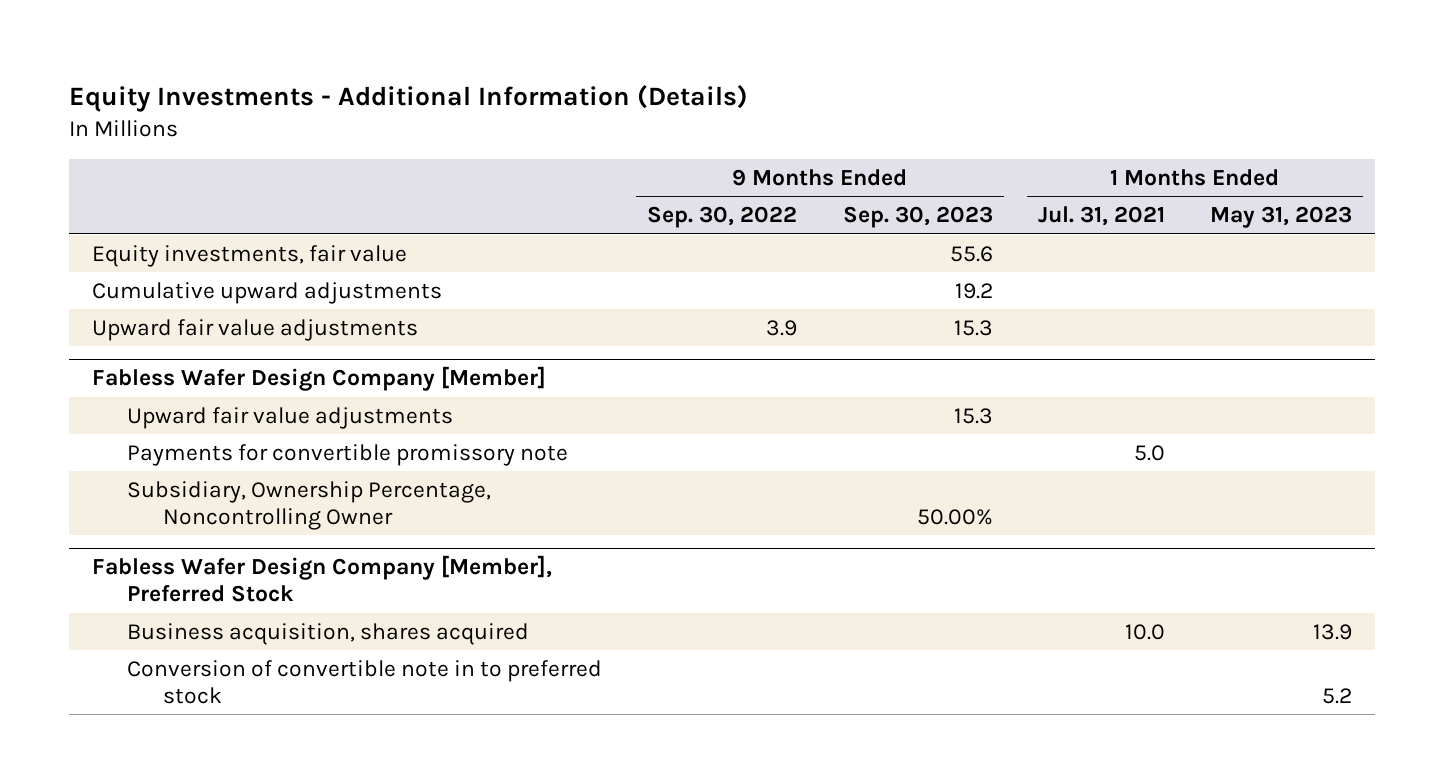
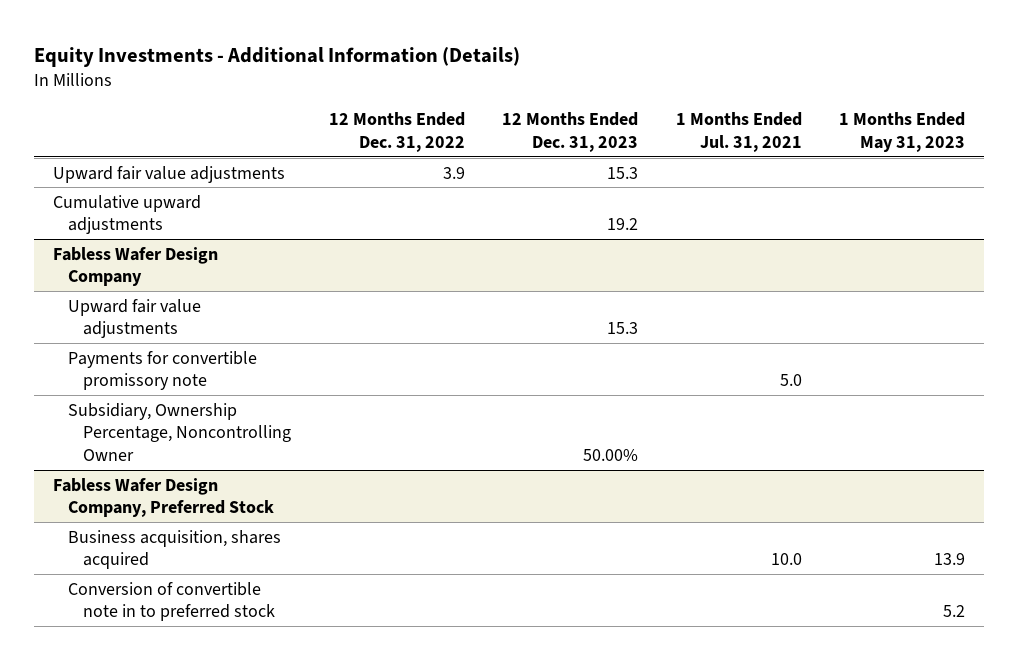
- | 9 Months Ended Sep. 30, 2022 | 9 Months Ended Sep. 30, 2023 | 1 Months Ended Jul. 31, 2021 | 1 Months Ended May 31, 2023
+ | 12 Months Ended Dec. 31, 2022 | 12 Months Ended Dec. 31, 2023 | 1 Months Ended Jul. 31, 2021 | 1 Months Ended May 31, 2023
- Equity investments, fair value | | 55.6 | |
- Fabless Wafer Design Company [Member]
moved down: Cumulative upward adjustments | | 19.2 | |
+ Fabless Wafer Design Company
- Fabless Wafer Design Company [Member], Preferred Stock
+ Fabless Wafer Design Company, Preferred Stock

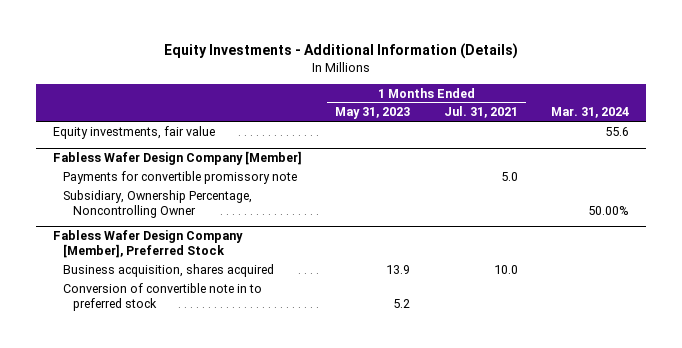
- | 12 Months Ended Dec. 31, 2022 | 12 Months Ended Dec. 31, 2023 | 1 Months Ended Jul. 31, 2021 | 1 Months Ended May 31, 2023
+ | 1 Months Ended May 31, 2023 | 1 Months Ended Jul. 31, 2021 | Mar. 31, 2024
- Upward fair value adjustments | 3.9 | 15.3 | |
- Cumulative upward adjustments | | 19.2 | |
- Fabless Wafer Design Company
- Upward fair value adjustments | | 15.3 | |
+ Equity investments, fair value | | | 55.6
+ Fabless Wafer Design Company [Member]
- Fabless Wafer Design Company, Preferred Stock
+ Fabless Wafer Design Company [Member], Preferred Stock

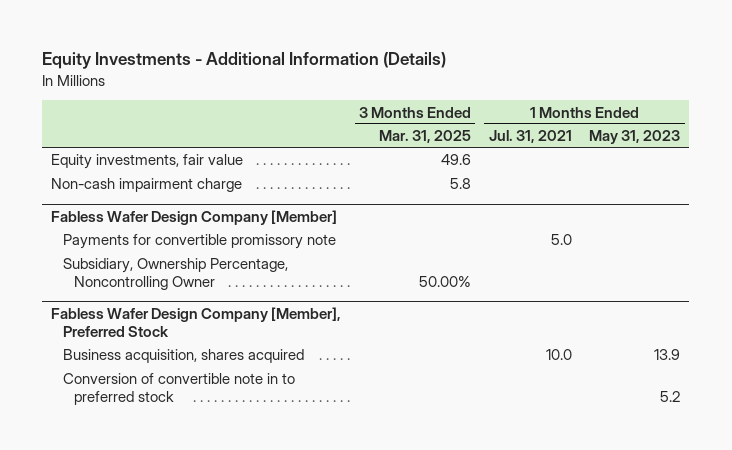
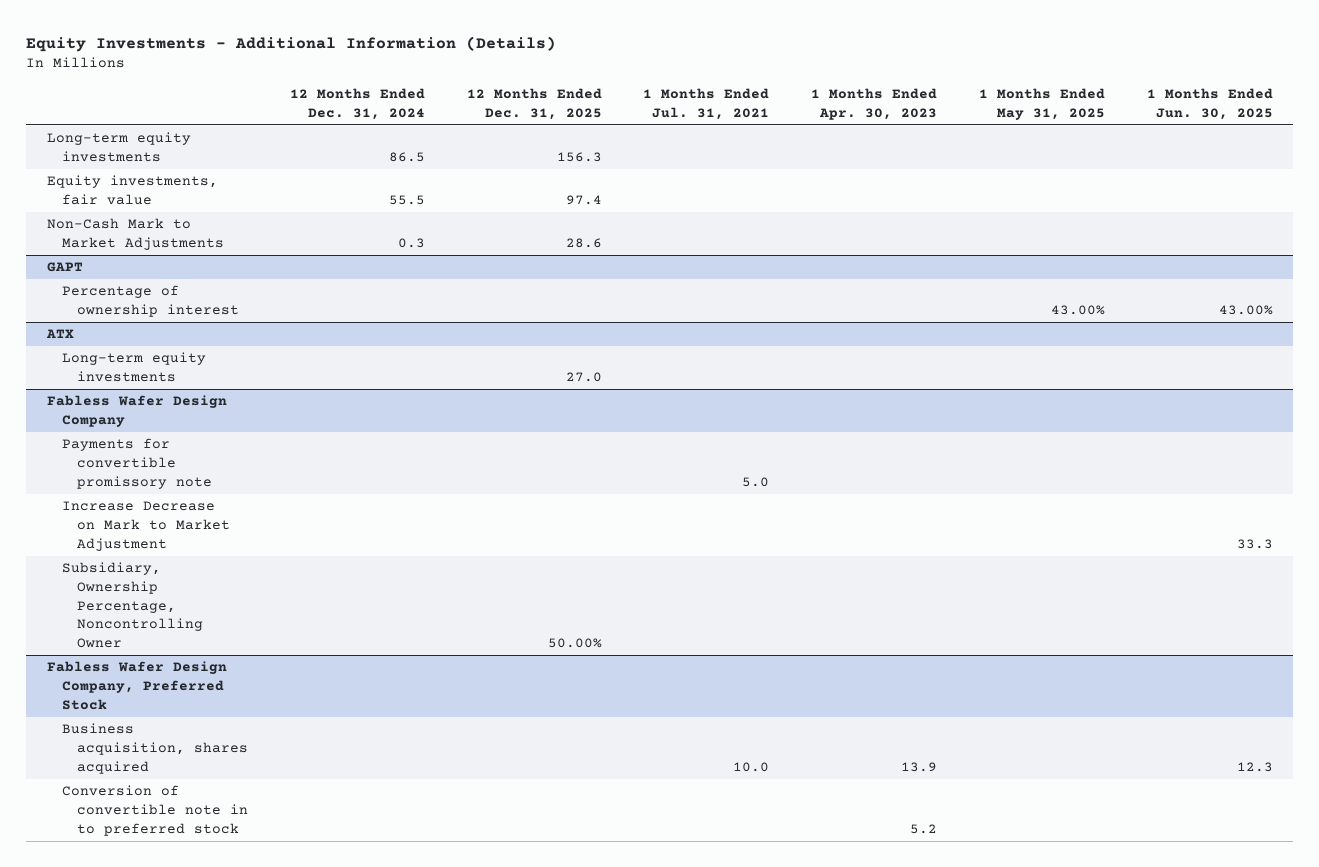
- | 3 Months Ended Mar. 31, 2025 | 1 Months Ended Jul. 31, 2021 | 1 Months Ended May 31, 2023
+ | 12 Months Ended Dec. 31, 2024 | 12 Months Ended Dec. 31, 2025 | 1 Months Ended Jul. 31, 2021 | 1 Months Ended Apr. 30, 2023 | 1 Months Ended May 31, 2025 | 1 Months Ended Jun. 30, 2025
+ Long-term equity investments | 86.5 | 156.3 | | | |
- Non-cash impairment charge | 5.8 | |
- Fabless Wafer Design Company [Member]
+ Non-Cash Mark to Market Adjustments | 0.3 | 28.6 | | | |
+ GAPT
+ Percentage of ownership interest | | | | | 43.00% | 43.00%
+ ATX
+ Long-term equity investments | | 27.0 | | | |
+ Fabless Wafer Design Company
+ Increase Decrease on Mark to Market Adjustment | | | | | | 33.3
- Fabless Wafer Design Company [Member], Preferred Stock
+ Fabless Wafer Design Company, Preferred Stock

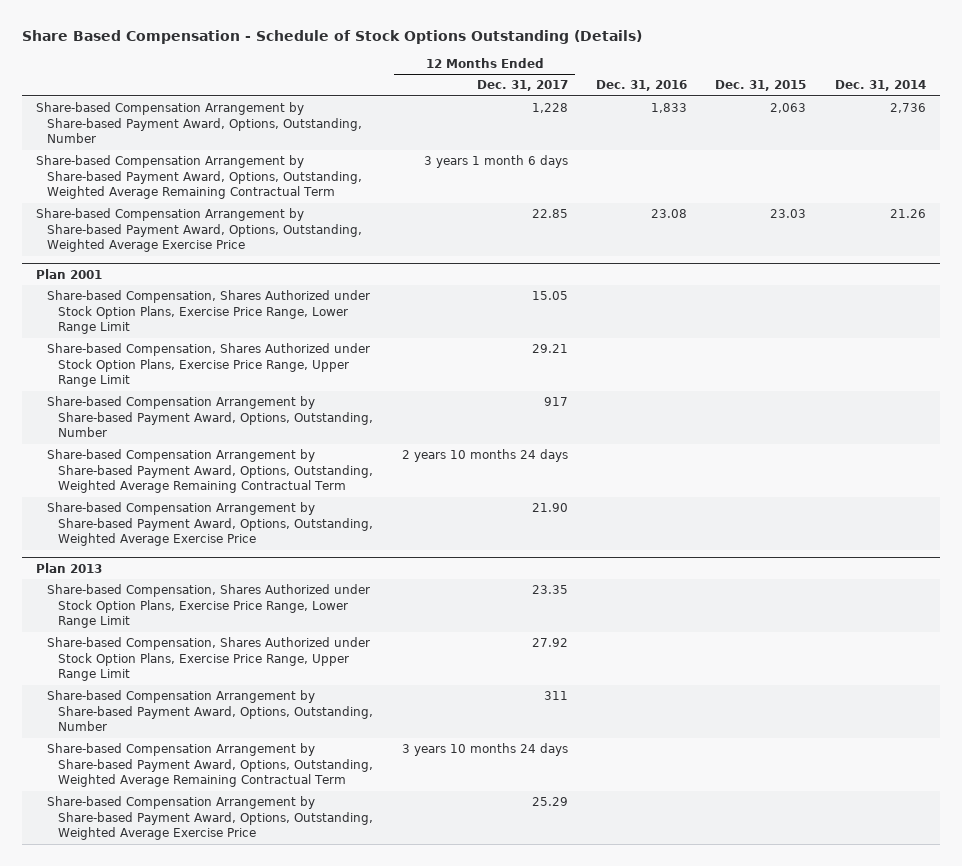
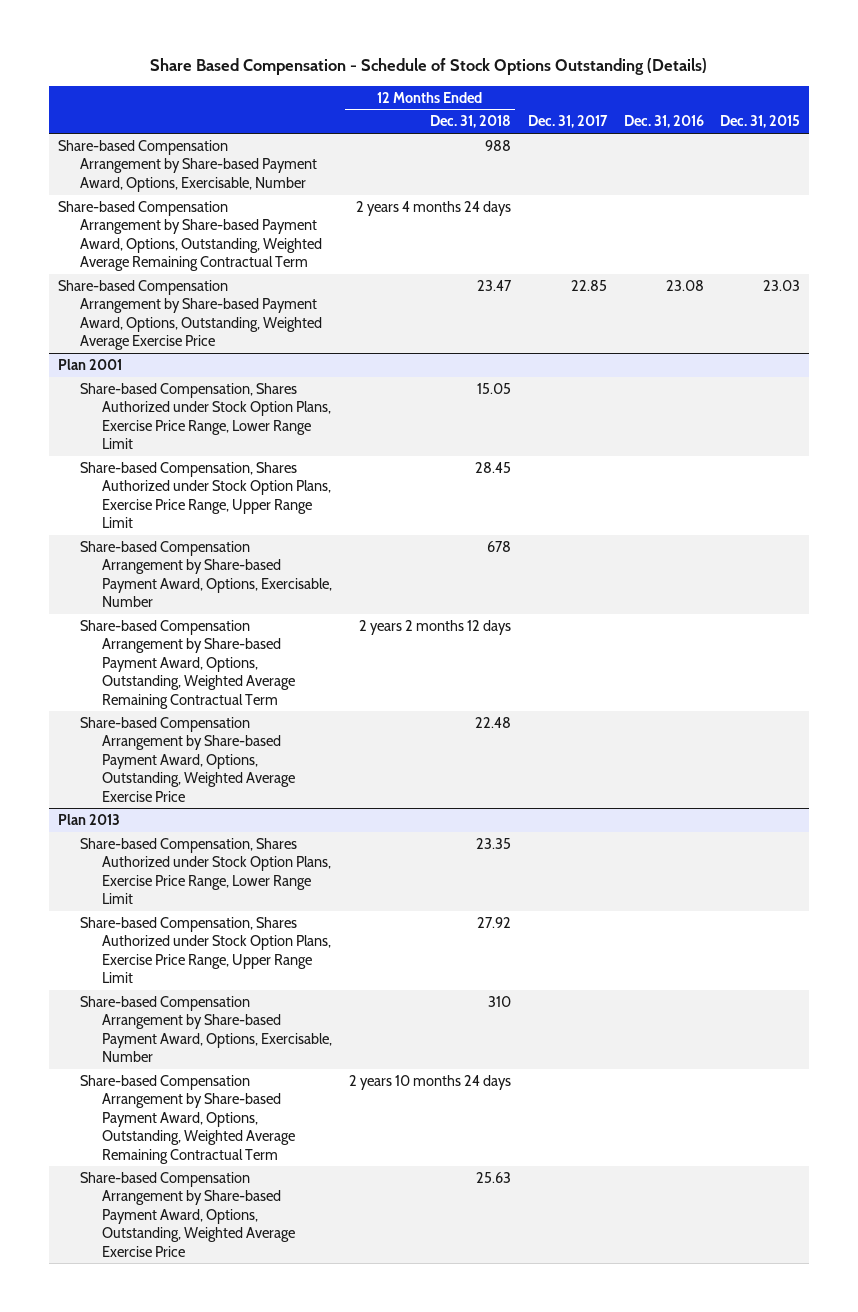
- | 12 Months Ended Dec. 31, 2017 | Dec. 31, 2016 | Dec. 31, 2015 | Dec. 31, 2014
+ | 12 Months Ended Dec. 31, 2018 | Dec. 31, 2017 | Dec. 31, 2016 | Dec. 31, 2015
- Share-based Compensation Arrangement by Share-based Payment Award, Options, Outstanding, Number | 1,228 | 1,833 | 2,063 | 2,736
+ Share-based Compensation Arrangement by Share-based Payment Award, Options, Exercisable, Number | 988 | | |
@ Plan 2001
- Share-based Compensation Arrangement by Share-based Payment Award, Options, Outstanding, Number | 917 | | |
+ Share-based Compensation Arrangement by Share-based Payment Award, Options, Exercisable, Number | 678 | | |
@ Plan 2013
- Share-based Compensation Arrangement by Share-based Payment Award, Options, Outstanding, Number | 311 | | |
+ Share-based Compensation Arrangement by Share-based Payment Award, Options, Exercisable, Number | 310 | | |

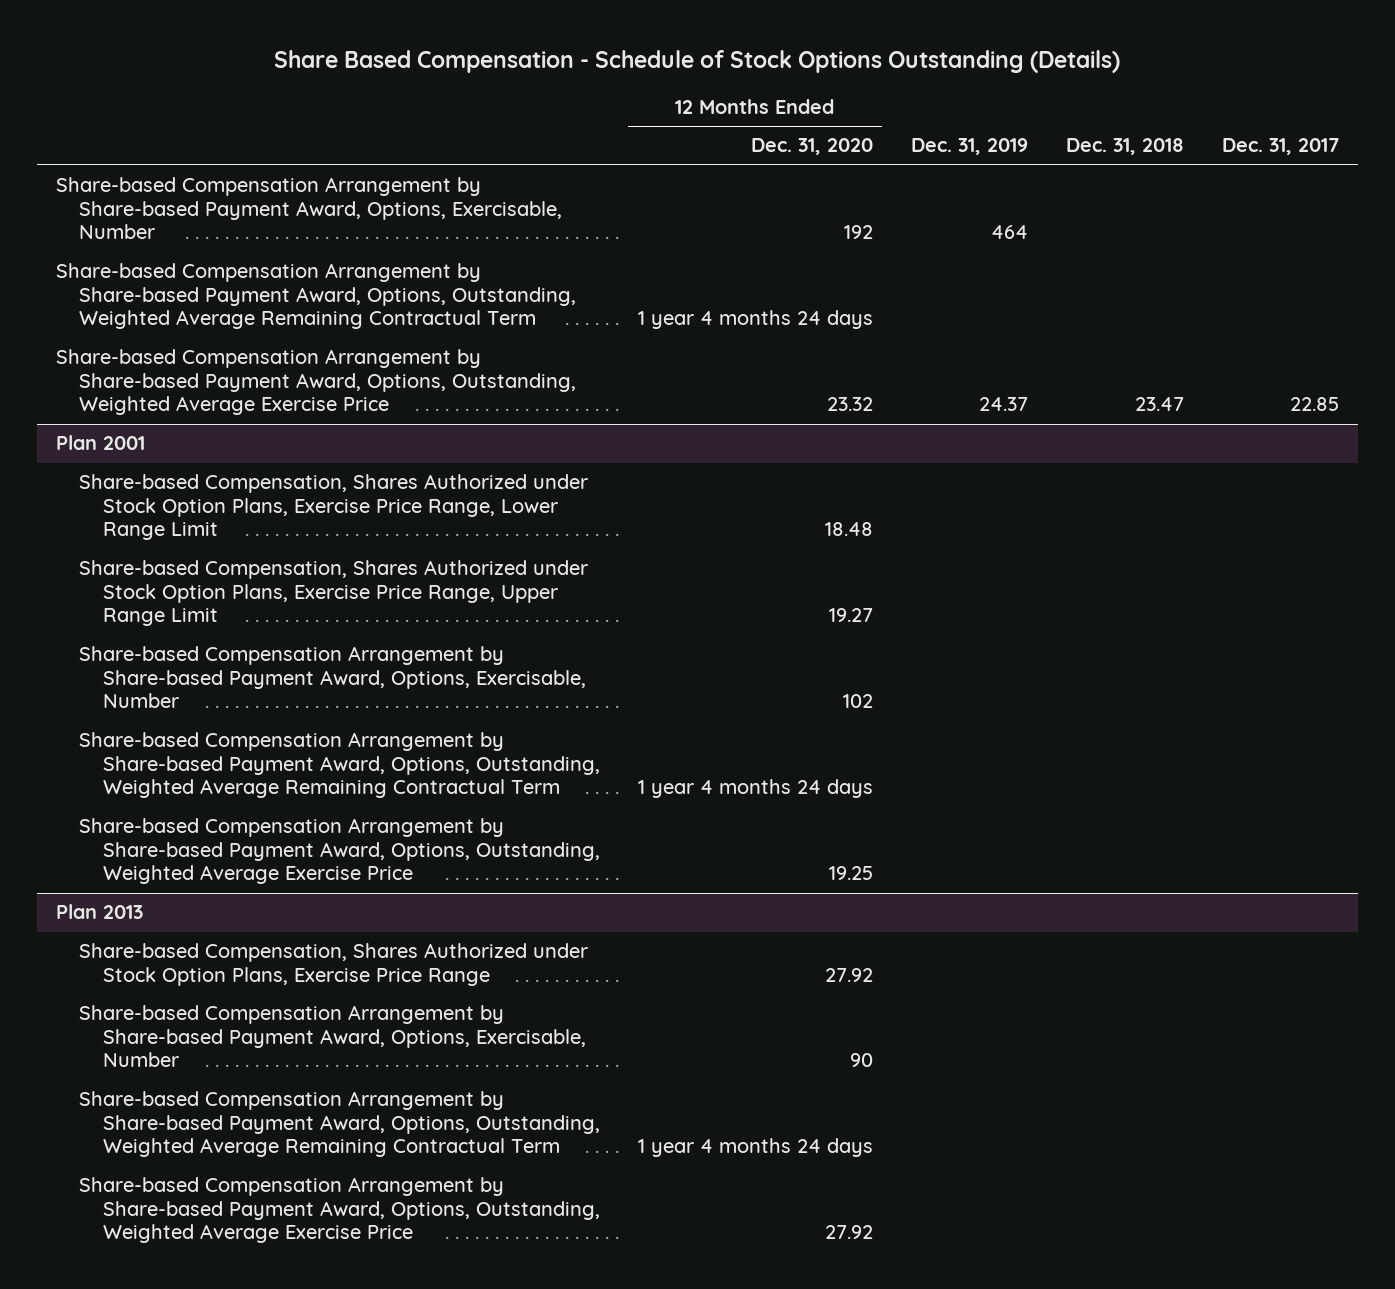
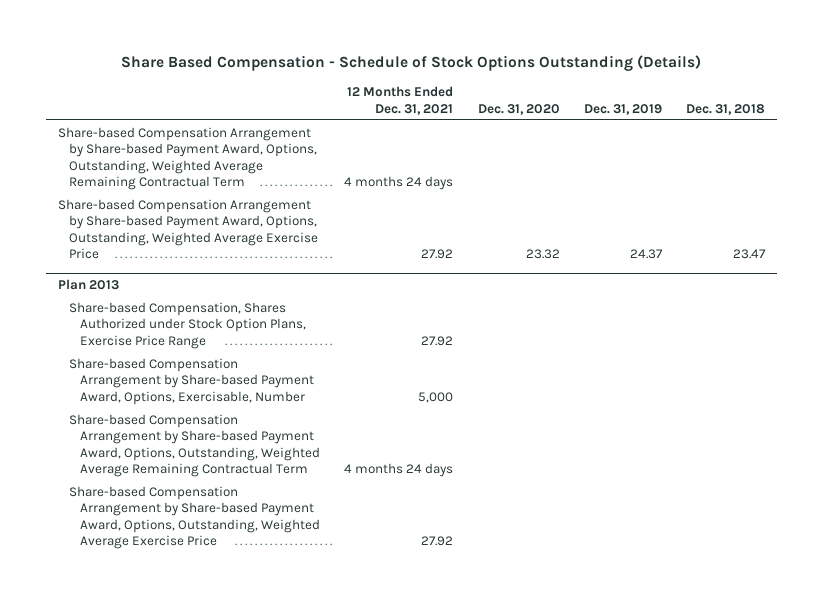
- | 12 Months Ended Dec. 31, 2020 | Dec. 31, 2019 | Dec. 31, 2018 | Dec. 31, 2017
+ | 12 Months Ended Dec. 31, 2021 | Dec. 31, 2020 | Dec. 31, 2019 | Dec. 31, 2018
- Share-based Compensation Arrangement by Share-based Payment Award, Options, Exercisable, Number | 192 | 464 | |
- Plan 2001
- Share-based Compensation, Shares Authorized under Stock Option Plans, Exercise Price Range, Lower Range Limit | 18.48 | | |
- Share-based Compensation, Shares Authorized under Stock Option Plans, Exercise Price Range, Upper Range Limit | 19.27 | | |
- Share-based Compensation Arrangement by Share-based Payment Award, Options, Exercisable, Number | 102 | | |
- Share-based Compensation Arrangement by Share-based Payment Award, Options, Outstanding, Weighted Average Remaining Contractual Term | 1 year 4 months 24 days | | |
- Share-based Compensation Arrangement by Share-based Payment Award, Options, Outstanding, Weighted Average Exercise Price | 19.25 | | |

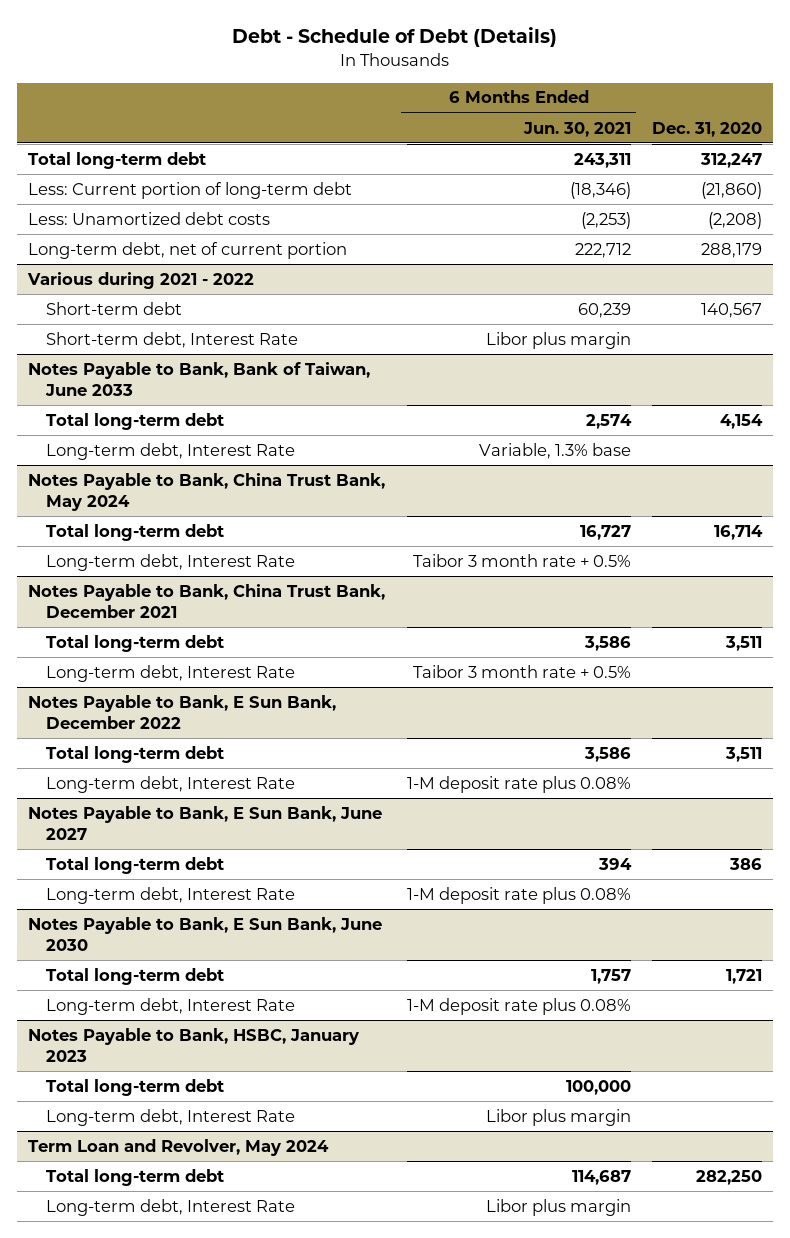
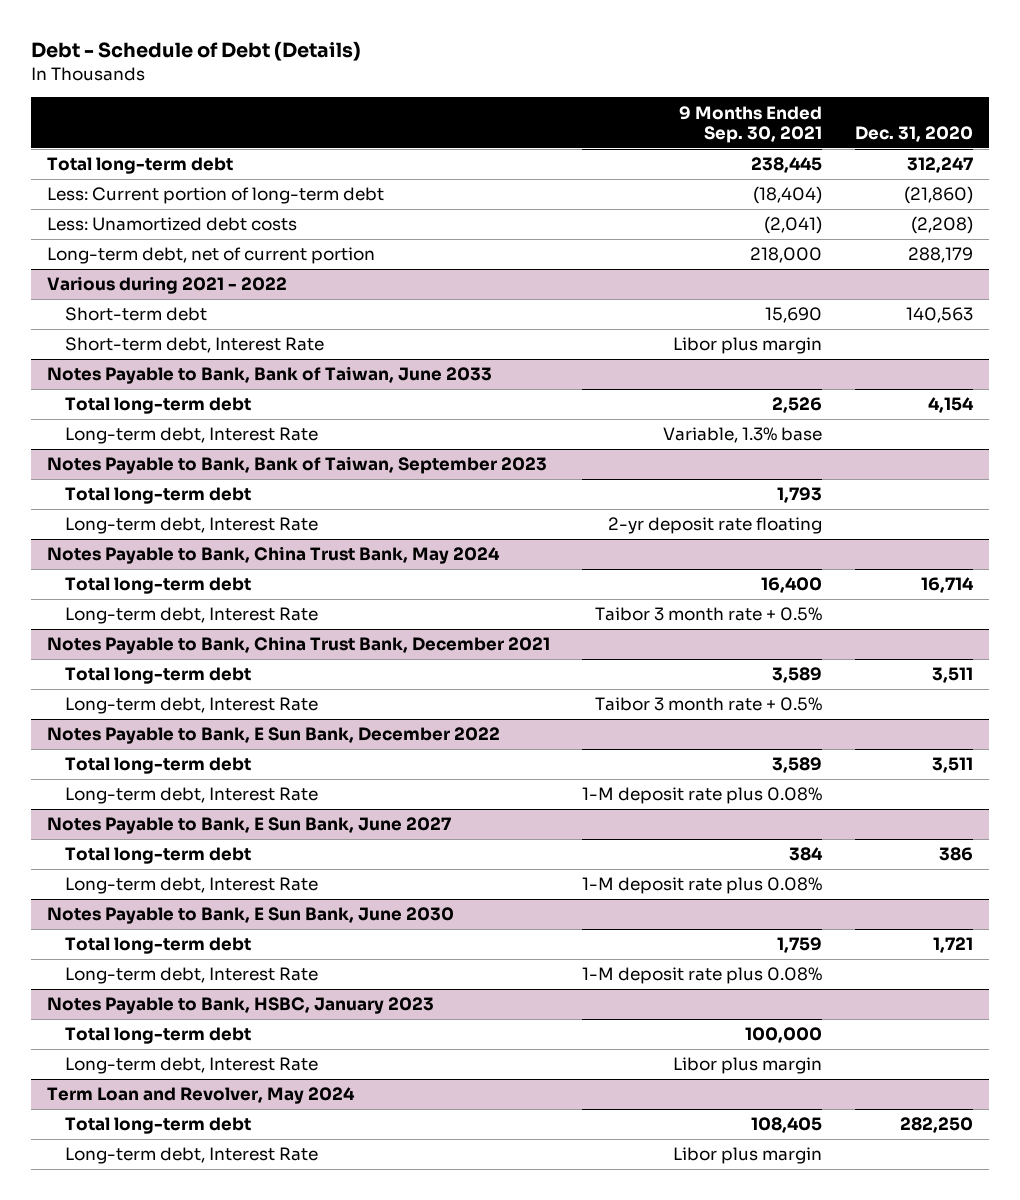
- | 6 Months Ended Jun. 30, 2021 | Dec. 31, 2020
+ | 9 Months Ended Sep. 30, 2021 | Dec. 31, 2020
@ Various during 2021 - 2022
- Short-term debt | 60,239 | 140,567
+ Short-term debt | 15,690 | 140,563
+ Notes Payable to Bank, Bank of Taiwan, September 2023
+ Total long-term debt | 1,793 |
+ Long-term debt, Interest Rate | 2-yr deposit rate floating |

